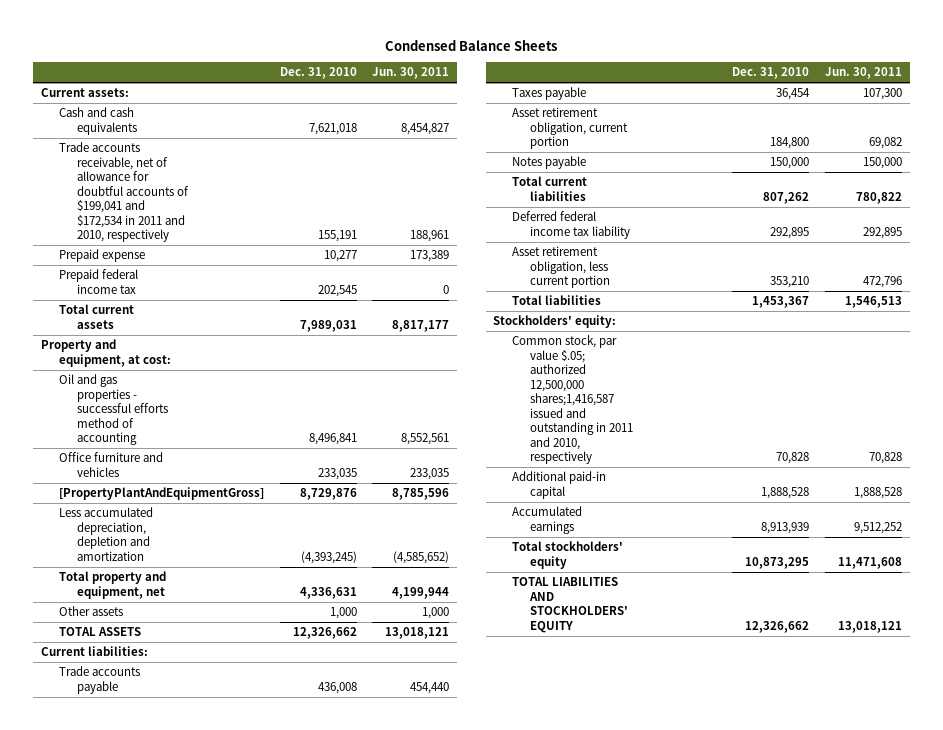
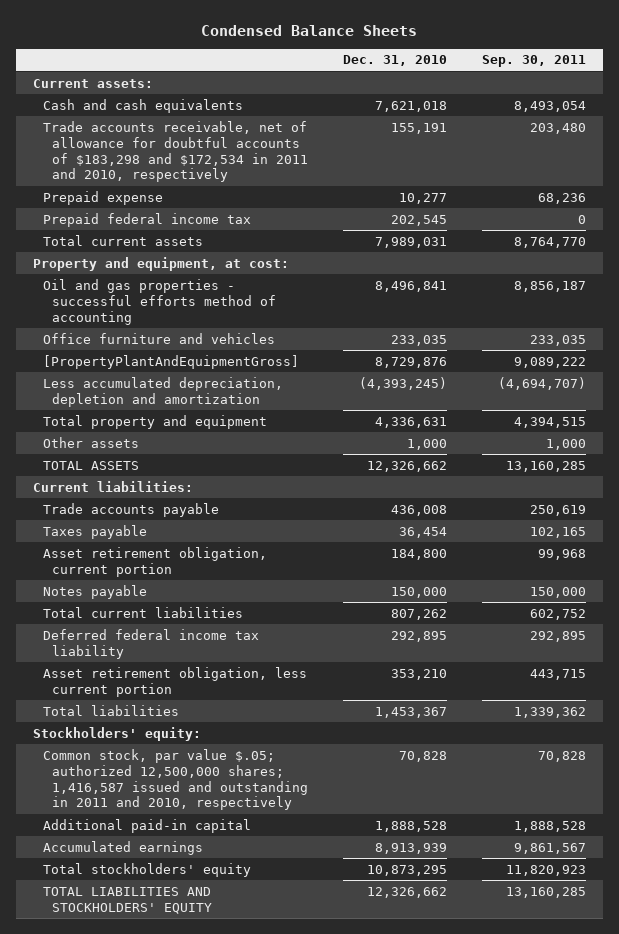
- | Dec. 31, 2010 | Jun. 30, 2011
+ | Dec. 31, 2010 | Sep. 30, 2011
- Trade accounts receivable, net of allowance for doubtful accounts of $199,041 and $172,534 in 2011 and 2010, respectively | 155,191 | 188,961
+ Trade accounts receivable, net of allowance for doubtful accounts of $183,298 and $172,534 in 2011 and 2010, respectively | 155,191 | 203,480
- Total property and equipment, net | 4,336,631 | 4,199,944
+ Total property and equipment | 4,336,631 | 4,394,515
- Common stock, par value $.05; authorized 12,500,000 shares;1,416,587 issued and outstanding in 2011 and 2010, respectively | 70,828 | 70,828
+ Common stock, par value $.05; authorized 12,500,000 shares; 1,416,587 issued and outstanding in 2011 and 2010, respectively | 70,828 | 70,828

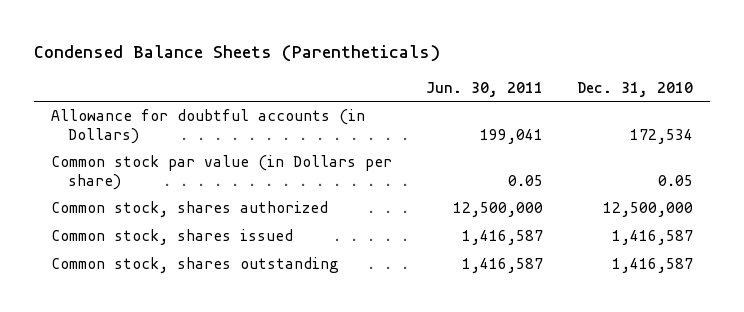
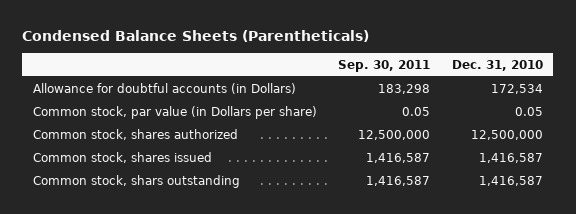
- | Jun. 30, 2011 | Dec. 31, 2010
+ | Sep. 30, 2011 | Dec. 31, 2010
- Common stock par value (in Dollars per share) | 0.05 | 0.05
+ Common stock, par value (in Dollars per share) | 0.05 | 0.05
- Common stock, shares outstanding | 1,416,587 | 1,416,587
+ Common stock, shars outstanding | 1,416,587 | 1,416,587

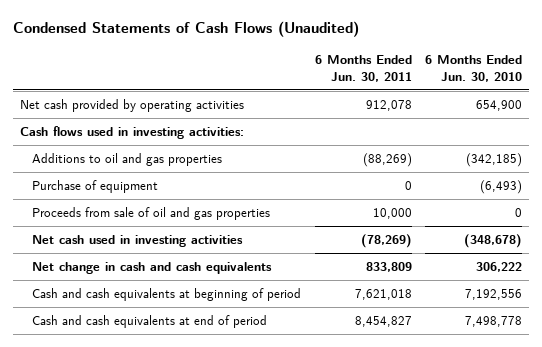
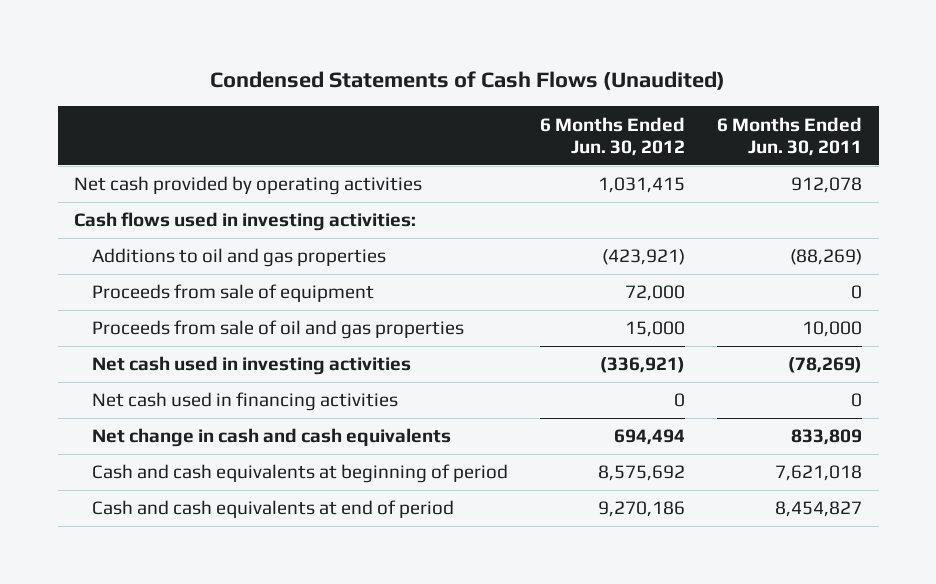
- | 6 Months Ended Jun. 30, 2011 | 6 Months Ended Jun. 30, 2010
+ | 6 Months Ended Jun. 30, 2012 | 6 Months Ended Jun. 30, 2011
- Purchase of equipment | 0 | (6,493)
+ Proceeds from sale of equipment | 72,000 | 0
+ Net cash used in financing activities | 0 | 0

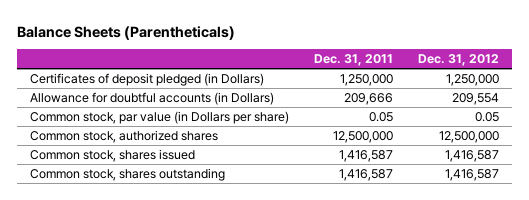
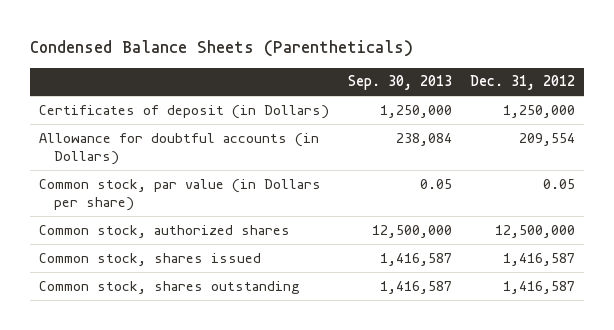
- Balance Sheets (Parentheticals)
+ Condensed Balance Sheets (Parentheticals)
- | Dec. 31, 2011 | Dec. 31, 2012
+ | Sep. 30, 2013 | Dec. 31, 2012
- Certificates of deposit pledged (in Dollars) | 1,250,000 | 1,250,000
+ Certificates of deposit (in Dollars) | 1,250,000 | 1,250,000

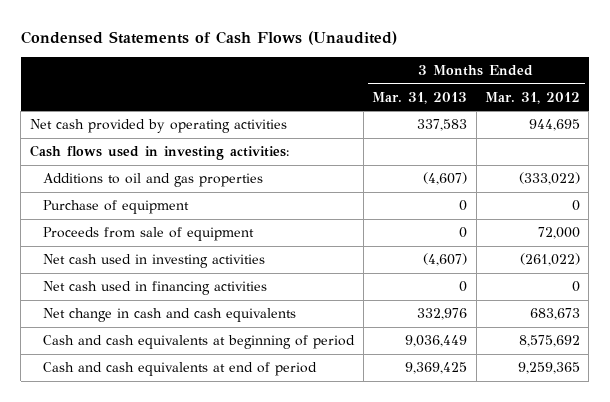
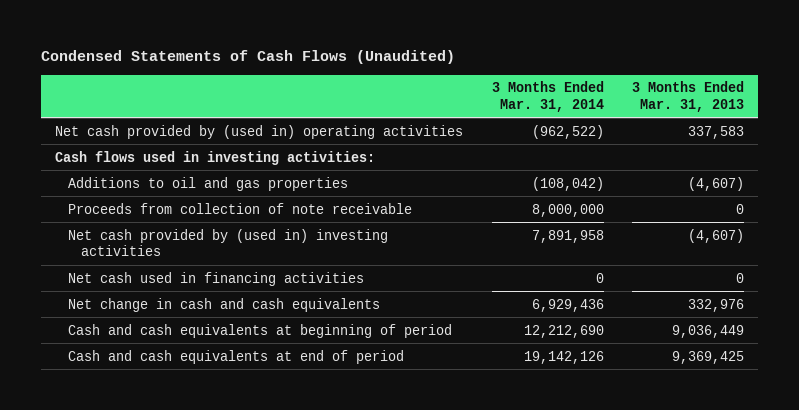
- | 3 Months Ended Mar. 31, 2013 | 3 Months Ended Mar. 31, 2012
+ | 3 Months Ended Mar. 31, 2014 | 3 Months Ended Mar. 31, 2013
- Net cash provided by operating activities | 337,583 | 944,695
+ Net cash provided by (used in) operating activities | (962,522) | 337,583
- Purchase of equipment | 0 | 0
- Proceeds from sale of equipment | 0 | 72,000
- Net cash used in investing activities | (4,607) | (261,022)
+ Proceeds from collection of note receivable | 8,000,000 | 0
+ Net cash provided by (used in) investing activities | 7,891,958 | (4,607)

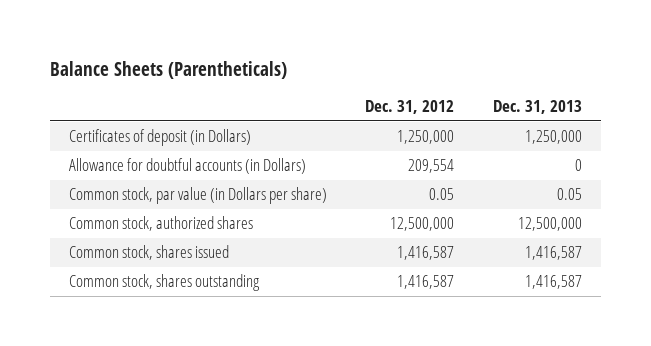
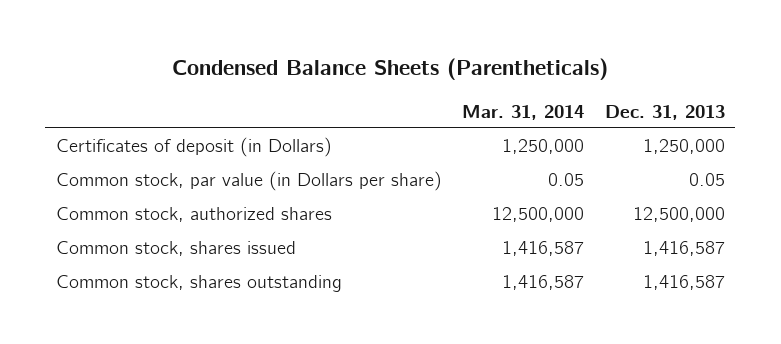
- Balance Sheets (Parentheticals)
+ Condensed Balance Sheets (Parentheticals)
- | Dec. 31, 2012 | Dec. 31, 2013
+ | Mar. 31, 2014 | Dec. 31, 2013
- Allowance for doubtful accounts (in Dollars) | 209,554 | 0

